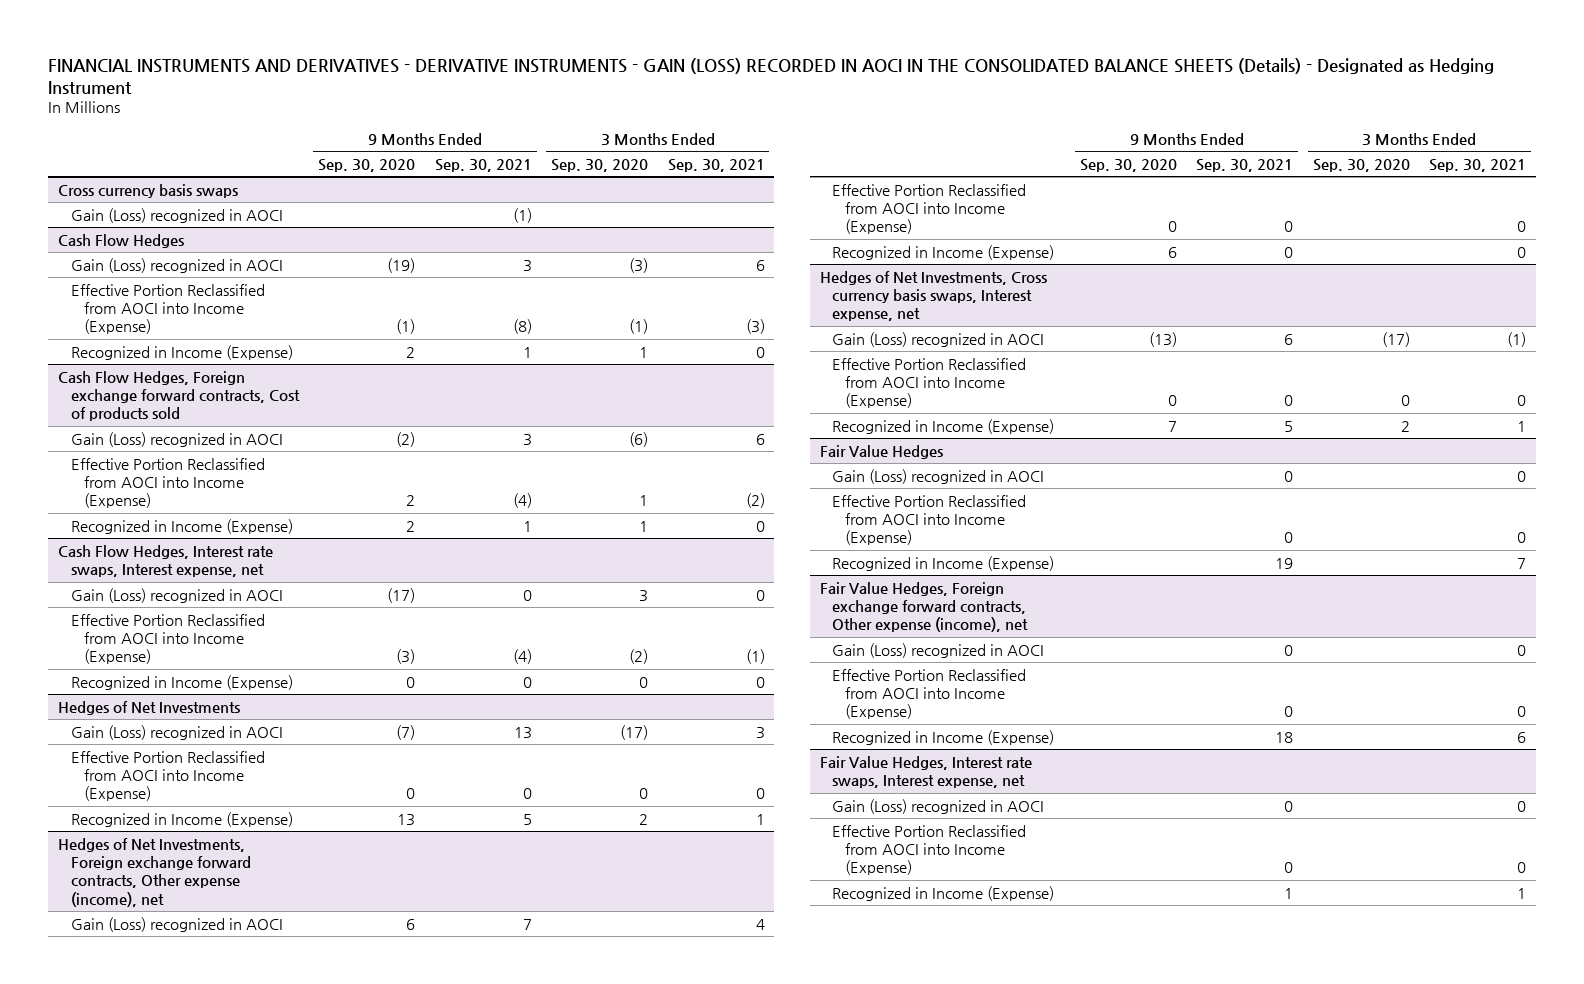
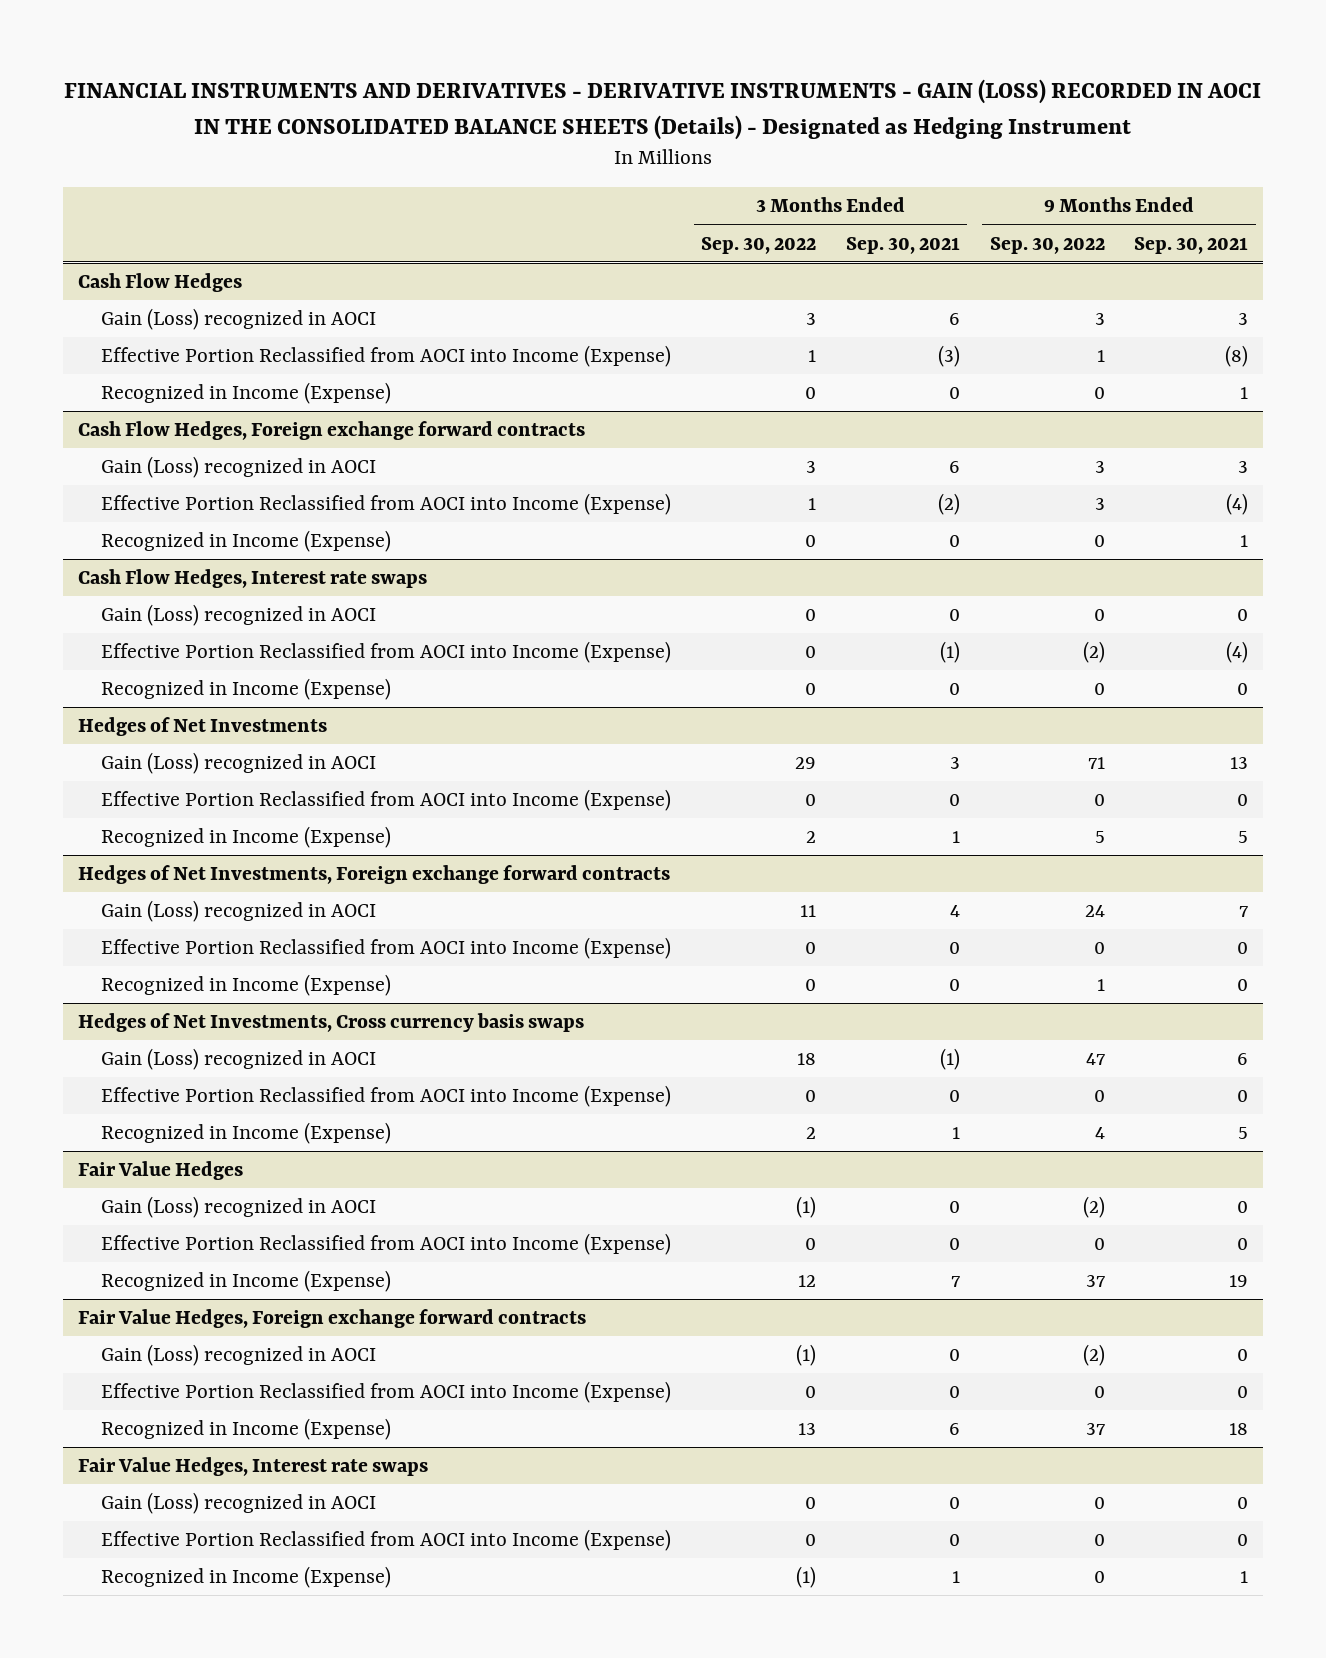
- | 9 Months Ended Sep. 30, 2020 | 9 Months Ended Sep. 30, 2021 | 3 Months Ended Sep. 30, 2020 | 3 Months Ended Sep. 30, 2021
+ | 3 Months Ended Sep. 30, 2022 | 3 Months Ended Sep. 30, 2021 | 9 Months Ended Sep. 30, 2022 | 9 Months Ended Sep. 30, 2021
- Cross currency basis swaps
- Gain (Loss) recognized in AOCI | | (1) | |
- Cash Flow Hedges, Foreign exchange forward contracts, Cost of products sold
+ Cash Flow Hedges, Foreign exchange forward contracts
- Cash Flow Hedges, Interest rate swaps, Interest expense, net
+ Cash Flow Hedges, Interest rate swaps
- Hedges of Net Investments, Foreign exchange forward contracts, Other expense (income), net
+ Hedges of Net Investments, Foreign exchange forward contracts
- Hedges of Net Investments, Cross currency basis swaps, Interest expense, net
+ Hedges of Net Investments, Cross currency basis swaps
- Fair Value Hedges, Foreign exchange forward contracts, Other expense (income), net
+ Fair Value Hedges, Foreign exchange forward contracts
- Fair Value Hedges, Interest rate swaps, Interest expense, net
+ Fair Value Hedges, Interest rate swaps

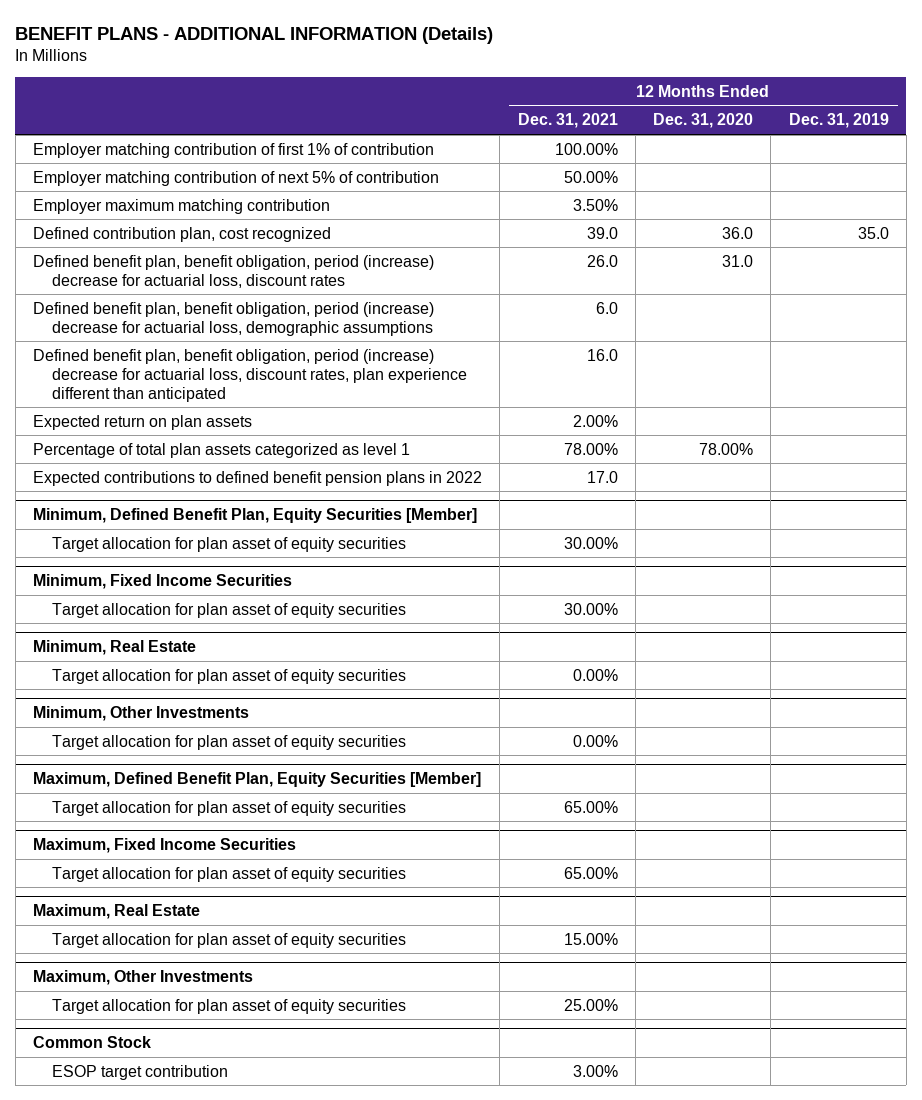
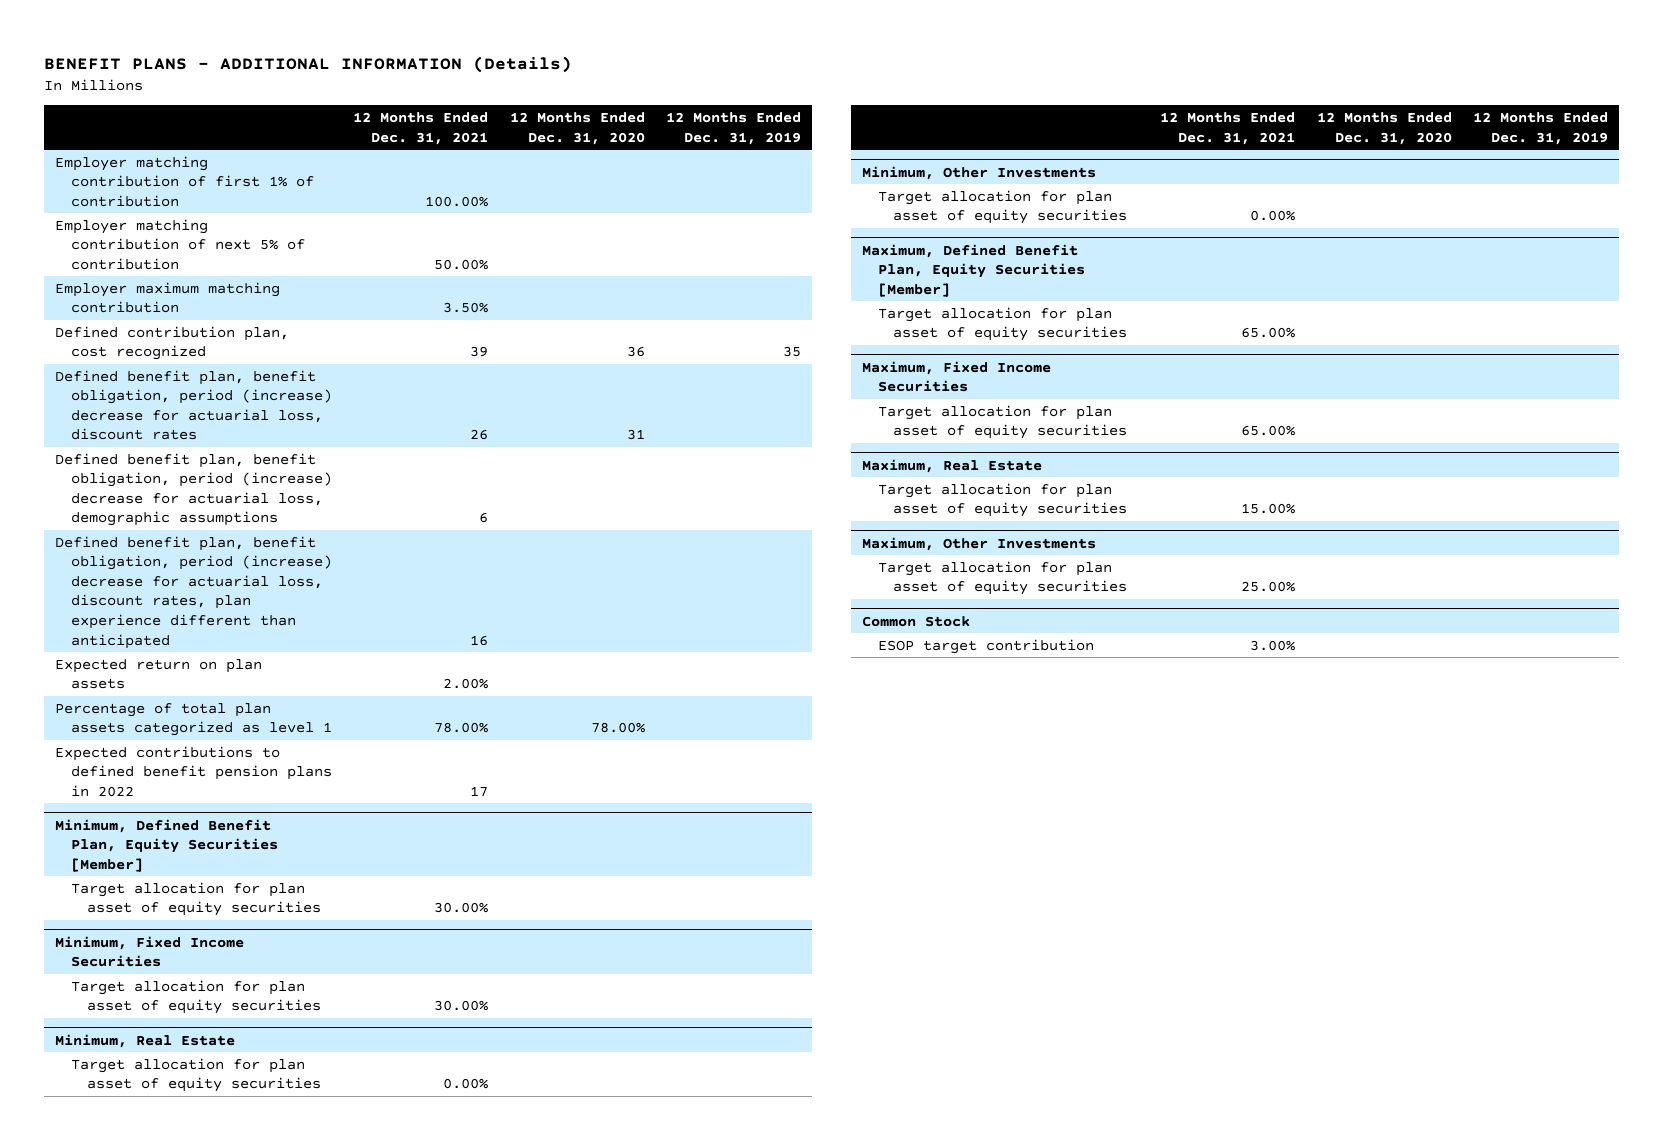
- Defined contribution plan, cost recognized | 39.0 | 36.0 | 35.0
- Defined benefit plan, benefit obligation, period (increase) decrease for actuarial loss, discount rates | 26.0 | 31.0 |
- Defined benefit plan, benefit obligation, period (increase) decrease for actuarial loss, demographic assumptions | 6.0 | |
- Defined benefit plan, benefit obligation, period (increase) decrease for actuarial loss, discount rates, plan experience different than anticipated | 16.0 | |
+ Defined contribution plan, cost recognized | 39 | 36 | 35
+ Defined benefit plan, benefit obligation, period (increase) decrease for actuarial loss, discount rates | 26 | 31 |
+ Defined benefit plan, benefit obligation, period (increase) decrease for actuarial loss, demographic assumptions | 6 | |
+ Defined benefit plan, benefit obligation, period (increase) decrease for actuarial loss, discount rates, plan experience different than anticipated | 16 | |
- Expected contributions to defined benefit pension plans in 2022 | 17.0 | |
+ Expected contributions to defined benefit pension plans in 2022 | 17 | |

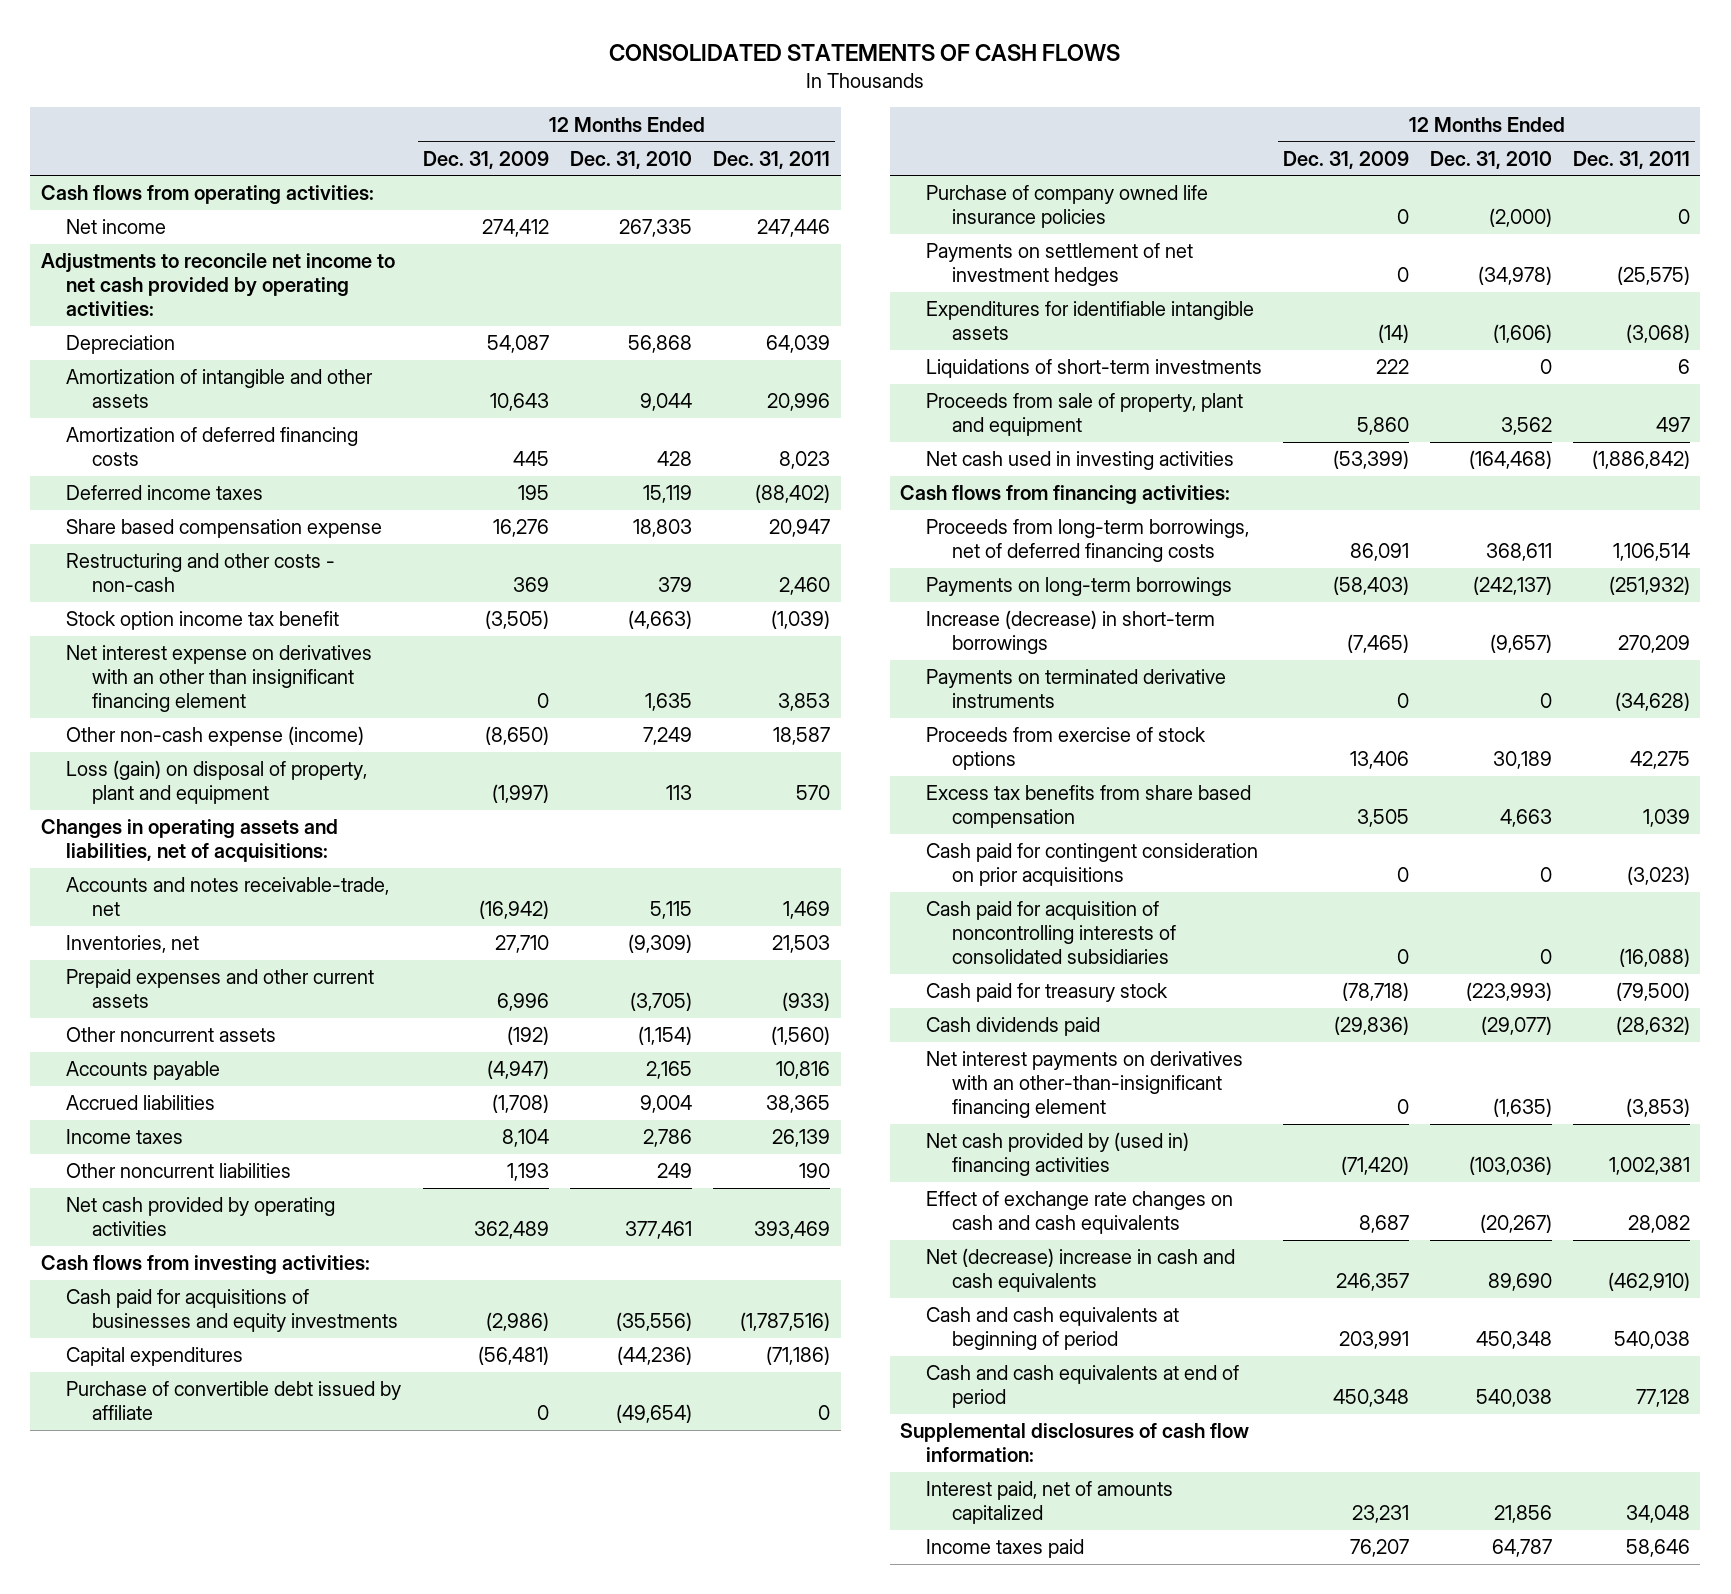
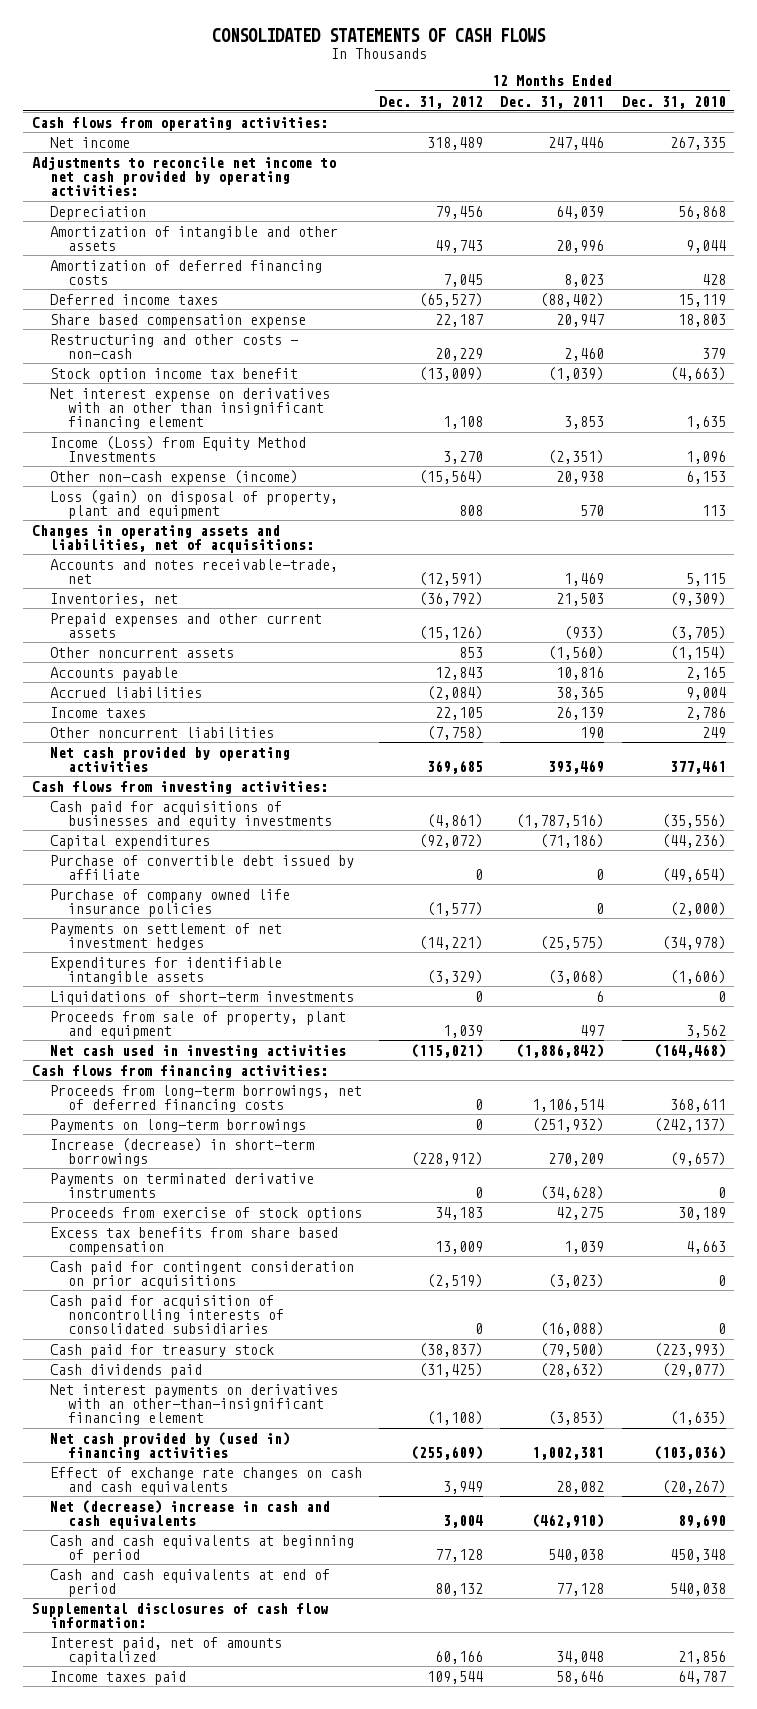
- | 12 Months Ended Dec. 31, 2009 | 12 Months Ended Dec. 31, 2010 | 12 Months Ended Dec. 31, 2011
+ | 12 Months Ended Dec. 31, 2012 | 12 Months Ended Dec. 31, 2011 | 12 Months Ended Dec. 31, 2010
- Other non-cash expense (income) | (8,650) | 7,249 | 18,587
+ Income (Loss) from Equity Method Investments | 3,270 | (2,351) | 1,096
+ Other non-cash expense (income) | (15,564) | 20,938 | 6,153

